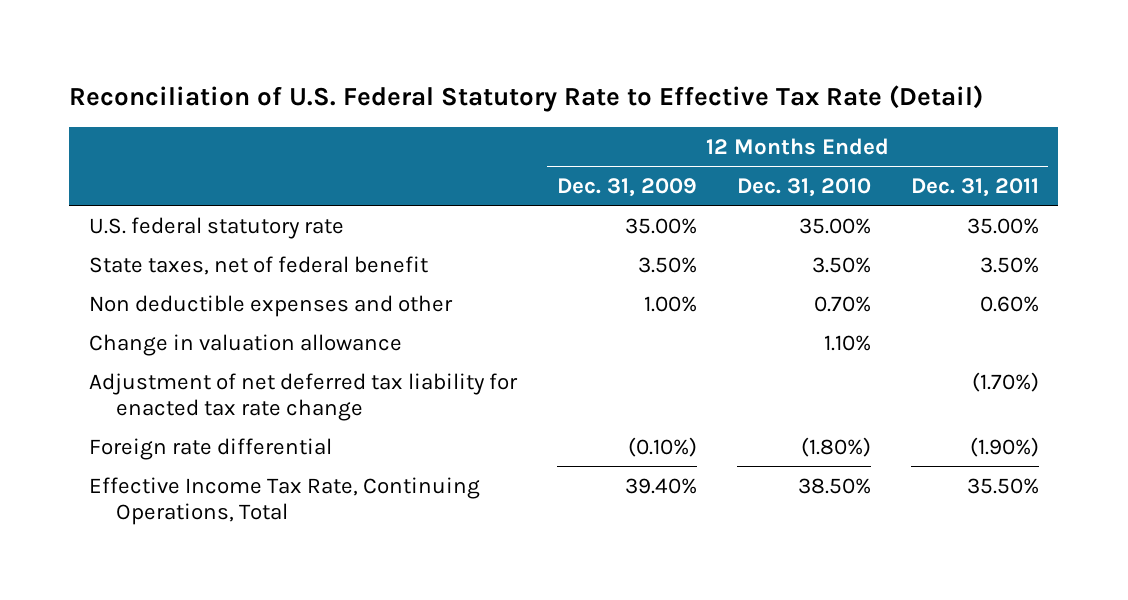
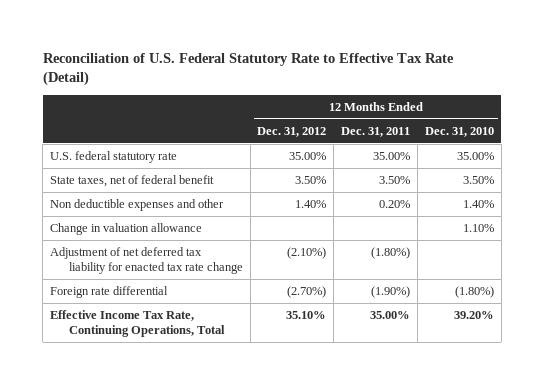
- | 12 Months Ended Dec. 31, 2009 | 12 Months Ended Dec. 31, 2010 | 12 Months Ended Dec. 31, 2011
+ | 12 Months Ended Dec. 31, 2012 | 12 Months Ended Dec. 31, 2011 | 12 Months Ended Dec. 31, 2010
- Non deductible expenses and other | 1.00% | 0.70% | 0.60%
+ Non deductible expenses and other | 1.40% | 0.20% | 1.40%
- Adjustment of net deferred tax liability for enacted tax rate change | | | (1.70%)
+ Adjustment of net deferred tax liability for enacted tax rate change | (2.10%) | (1.80%) |
- Effective Income Tax Rate, Continuing Operations, Total | 39.40% | 38.50% | 35.50%
+ Effective Income Tax Rate, Continuing Operations, Total | 35.10% | 35.00% | 39.20%

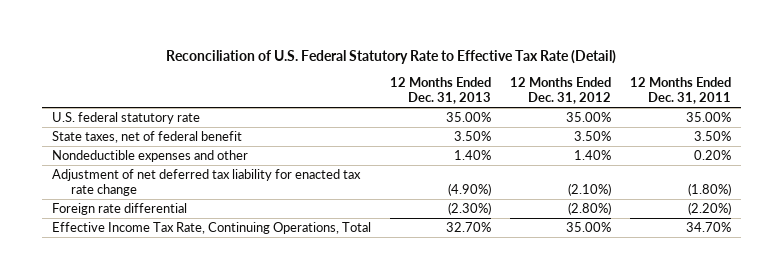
- | 12 Months Ended Dec. 31, 2012 | 12 Months Ended Dec. 31, 2011 | 12 Months Ended Dec. 31, 2010
+ | 12 Months Ended Dec. 31, 2013 | 12 Months Ended Dec. 31, 2012 | 12 Months Ended Dec. 31, 2011
- Non deductible expenses and other | 1.40% | 0.20% | 1.40%
- Change in valuation allowance | | | 1.10%
+ Nondeductible expenses and other | 1.40% | 1.40% | 0.20%
- Foreign rate differential | (2.70%) | (1.90%) | (1.80%)
- Effective Income Tax Rate, Continuing Operations, Total | 35.10% | 35.00% | 39.20%
+ Foreign rate differential | (2.30%) | (2.80%) | (2.20%)
+ Effective Income Tax Rate, Continuing Operations, Total | 32.70% | 35.00% | 34.70%

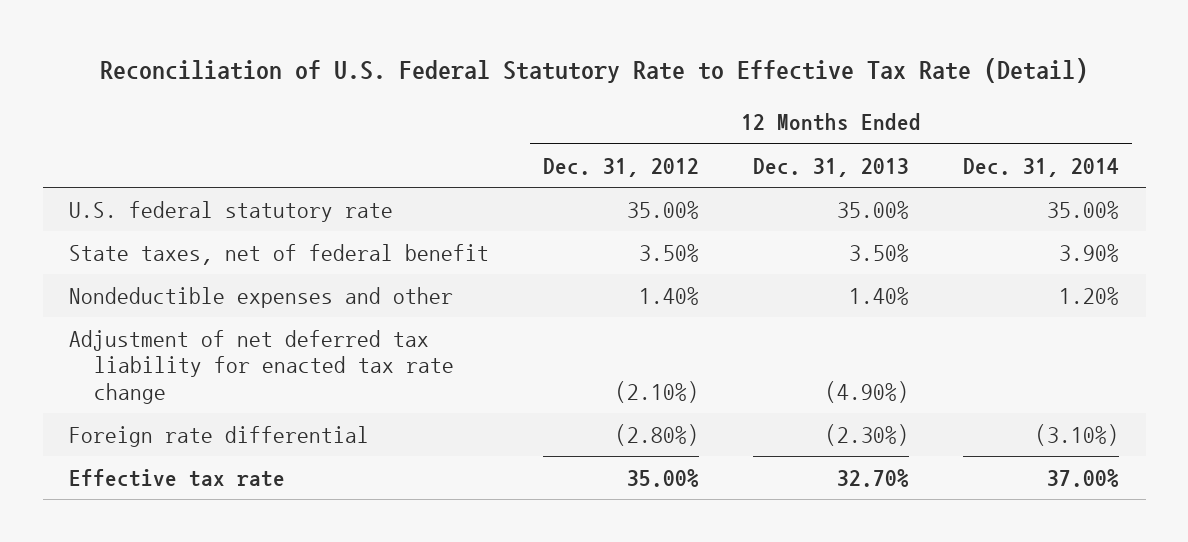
- | 12 Months Ended Dec. 31, 2013 | 12 Months Ended Dec. 31, 2012 | 12 Months Ended Dec. 31, 2011
+ | 12 Months Ended Dec. 31, 2012 | 12 Months Ended Dec. 31, 2013 | 12 Months Ended Dec. 31, 2014
- Effective Income Tax Rate, Continuing Operations, Total | 32.70% | 35.00% | 34.70%
+ Effective tax rate | 35.00% | 32.70% | 37.00%

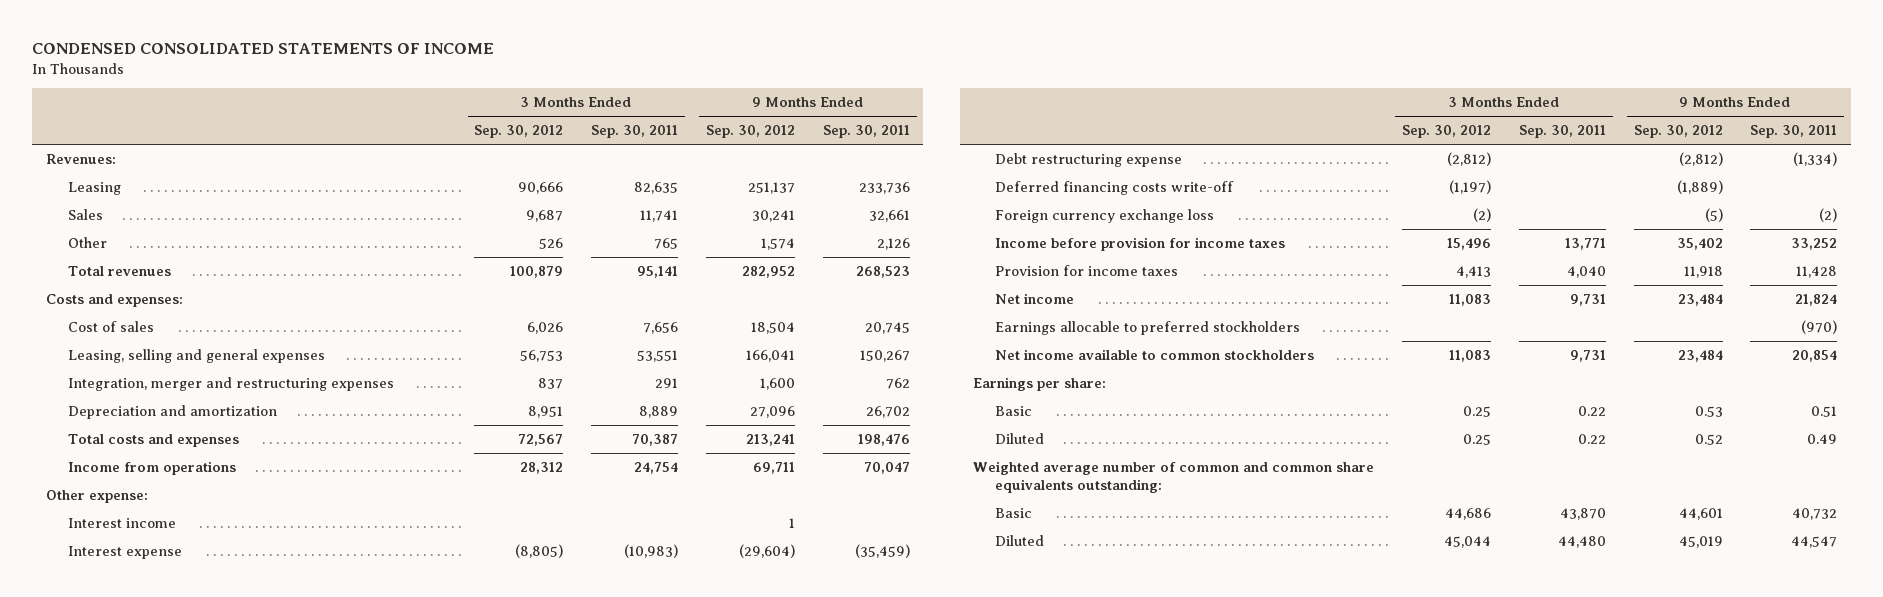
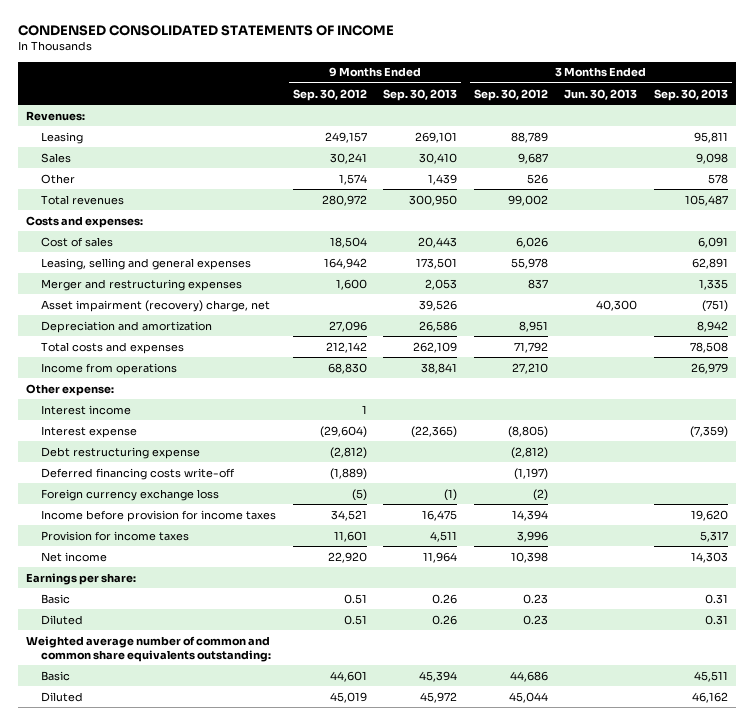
- | 3 Months Ended Sep. 30, 2012 | 3 Months Ended Sep. 30, 2011 | 9 Months Ended Sep. 30, 2012 | 9 Months Ended Sep. 30, 2011
+ | 9 Months Ended Sep. 30, 2012 | 9 Months Ended Sep. 30, 2013 | 3 Months Ended Sep. 30, 2012 | 3 Months Ended Jun. 30, 2013 | 3 Months Ended Sep. 30, 2013
- Leasing | 90,666 | 82,635 | 251,137 | 233,736
+ Leasing | 249,157 | 269,101 | 88,789 | | 95,811
- Total revenues | 100,879 | 95,141 | 282,952 | 268,523
+ Total revenues | 280,972 | 300,950 | 99,002 | | 105,487
- Leasing, selling and general expenses | 56,753 | 53,551 | 166,041 | 150,267
- Integration, merger and restructuring expenses | 837 | 291 | 1,600 | 762
+ Leasing, selling and general expenses | 164,942 | 173,501 | 55,978 | | 62,891
+ Merger and restructuring expenses | 1,600 | 2,053 | 837 | | 1,335
+ Asset impairment (recovery) charge, net | | 39,526 | | 40,300 | (751)
- Total costs and expenses | 72,567 | 70,387 | 213,241 | 198,476
- Income from operations | 28,312 | 24,754 | 69,711 | 70,047
+ Total costs and expenses | 212,142 | 262,109 | 71,792 | | 78,508
+ Income from operations | 68,830 | 38,841 | 27,210 | | 26,979
- Income before provision for income taxes | 15,496 | 13,771 | 35,402 | 33,252
- Provision for income taxes | 4,413 | 4,040 | 11,918 | 11,428
- Net income | 11,083 | 9,731 | 23,484 | 21,824
- Earnings allocable to preferred stockholders | | | | (970)
- Net income available to common stockholders | 11,083 | 9,731 | 23,484 | 20,854
+ Income before provision for income taxes | 34,521 | 16,475 | 14,394 | | 19,620
+ Provision for income taxes | 11,601 | 4,511 | 3,996 | | 5,317
+ Net income | 22,920 | 11,964 | 10,398 | | 14,303
- Basic | 0.25 | 0.22 | 0.53 | 0.51
- Diluted | 0.25 | 0.22 | 0.52 | 0.49
+ Basic | 0.51 | 0.26 | 0.23 | | 0.31
+ Diluted | 0.51 | 0.26 | 0.23 | | 0.31

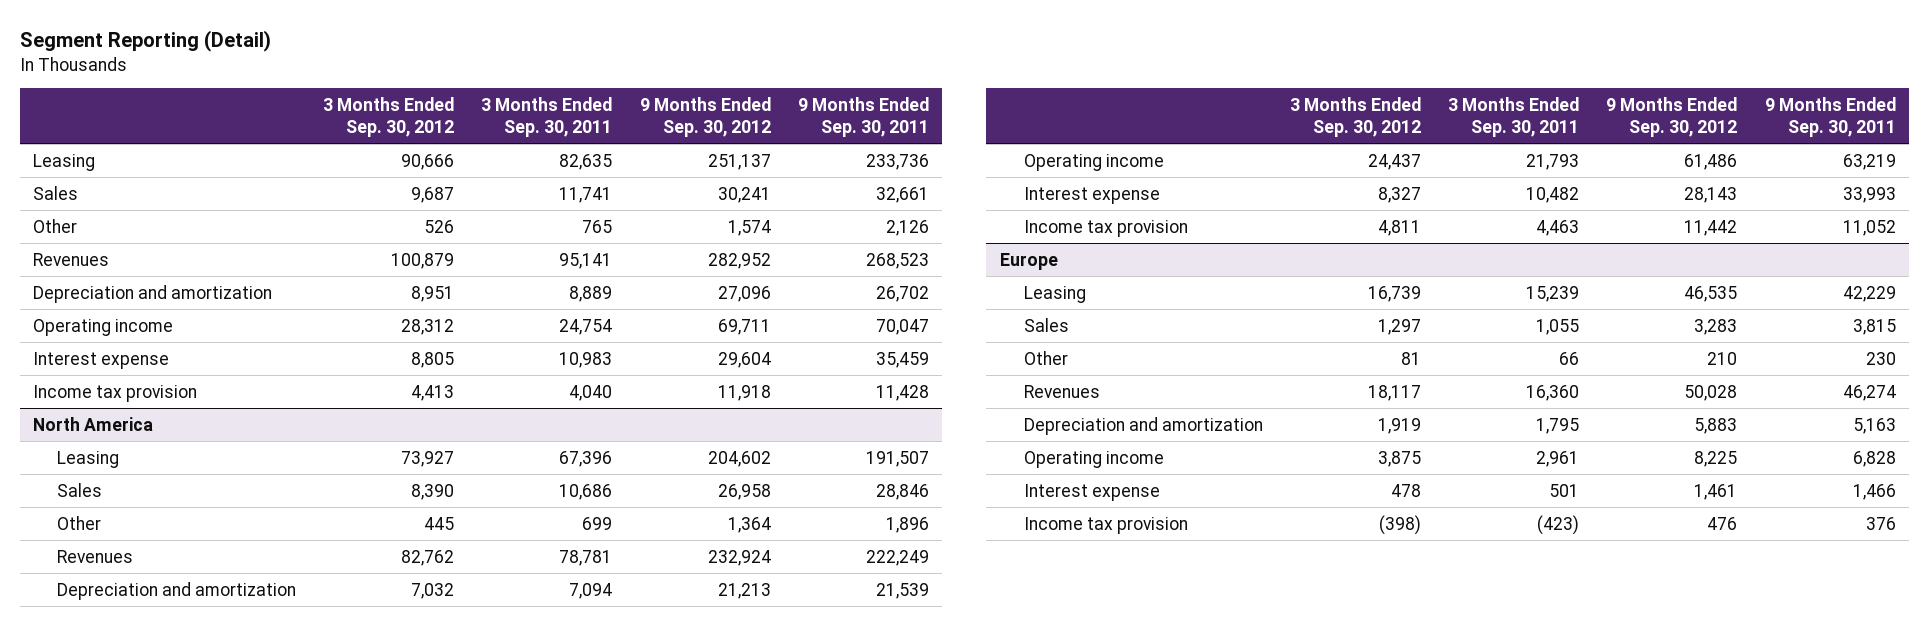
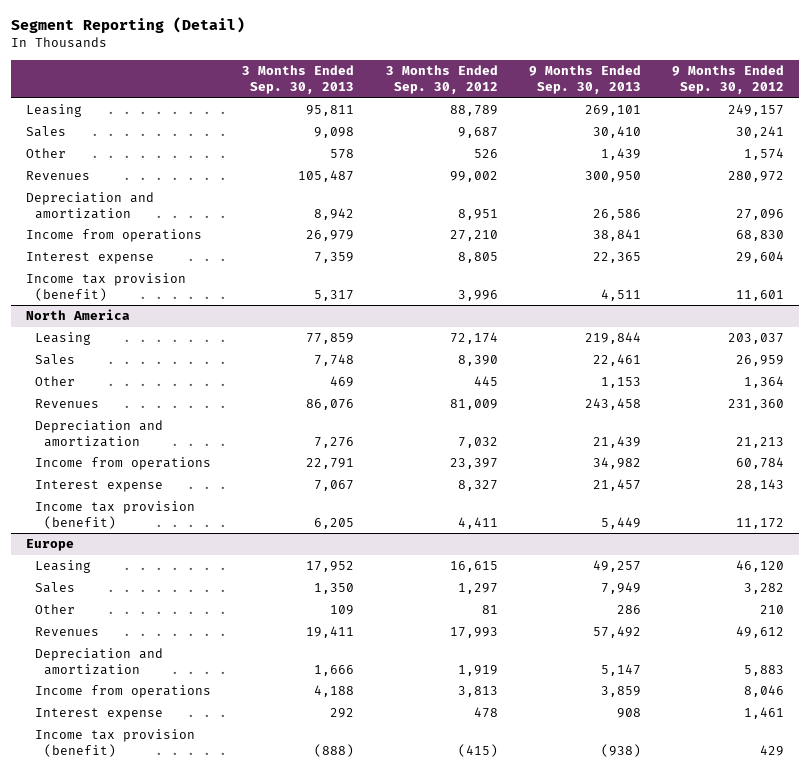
- | 3 Months Ended Sep. 30, 2012 | 3 Months Ended Sep. 30, 2011 | 9 Months Ended Sep. 30, 2012 | 9 Months Ended Sep. 30, 2011
+ | 3 Months Ended Sep. 30, 2013 | 3 Months Ended Sep. 30, 2012 | 9 Months Ended Sep. 30, 2013 | 9 Months Ended Sep. 30, 2012
- Leasing | 90,666 | 82,635 | 251,137 | 233,736
+ Leasing | 95,811 | 88,789 | 269,101 | 249,157
- Revenues | 100,879 | 95,141 | 282,952 | 268,523
+ Revenues | 105,487 | 99,002 | 300,950 | 280,972
- Operating income | 28,312 | 24,754 | 69,711 | 70,047
+ Income from operations | 26,979 | 27,210 | 38,841 | 68,830
- Income tax provision | 4,413 | 4,040 | 11,918 | 11,428
+ Income tax provision (benefit) | 5,317 | 3,996 | 4,511 | 11,601
@ North America
- Leasing | 73,927 | 67,396 | 204,602 | 191,507
- Sales | 8,390 | 10,686 | 26,958 | 28,846
+ Leasing | 77,859 | 72,174 | 219,844 | 203,037
+ Sales | 7,748 | 8,390 | 22,461 | 26,959
- Revenues | 82,762 | 78,781 | 232,924 | 222,249
+ Revenues | 86,076 | 81,009 | 243,458 | 231,360
- Operating income | 24,437 | 21,793 | 61,486 | 63,219
+ Income from operations | 22,791 | 23,397 | 34,982 | 60,784
- Income tax provision | 4,811 | 4,463 | 11,442 | 11,052
+ Income tax provision (benefit) | 6,205 | 4,411 | 5,449 | 11,172
@ Europe
- Leasing | 16,739 | 15,239 | 46,535 | 42,229
- Sales | 1,297 | 1,055 | 3,283 | 3,815
+ Leasing | 17,952 | 16,615 | 49,257 | 46,120
+ Sales | 1,350 | 1,297 | 7,949 | 3,282
- Revenues | 18,117 | 16,360 | 50,028 | 46,274
+ Revenues | 19,411 | 17,993 | 57,492 | 49,612
- Operating income | 3,875 | 2,961 | 8,225 | 6,828
+ Income from operations | 4,188 | 3,813 | 3,859 | 8,046
- Income tax provision | (398) | (423) | 476 | 376
+ Income tax provision (benefit) | (888) | (415) | (938) | 429

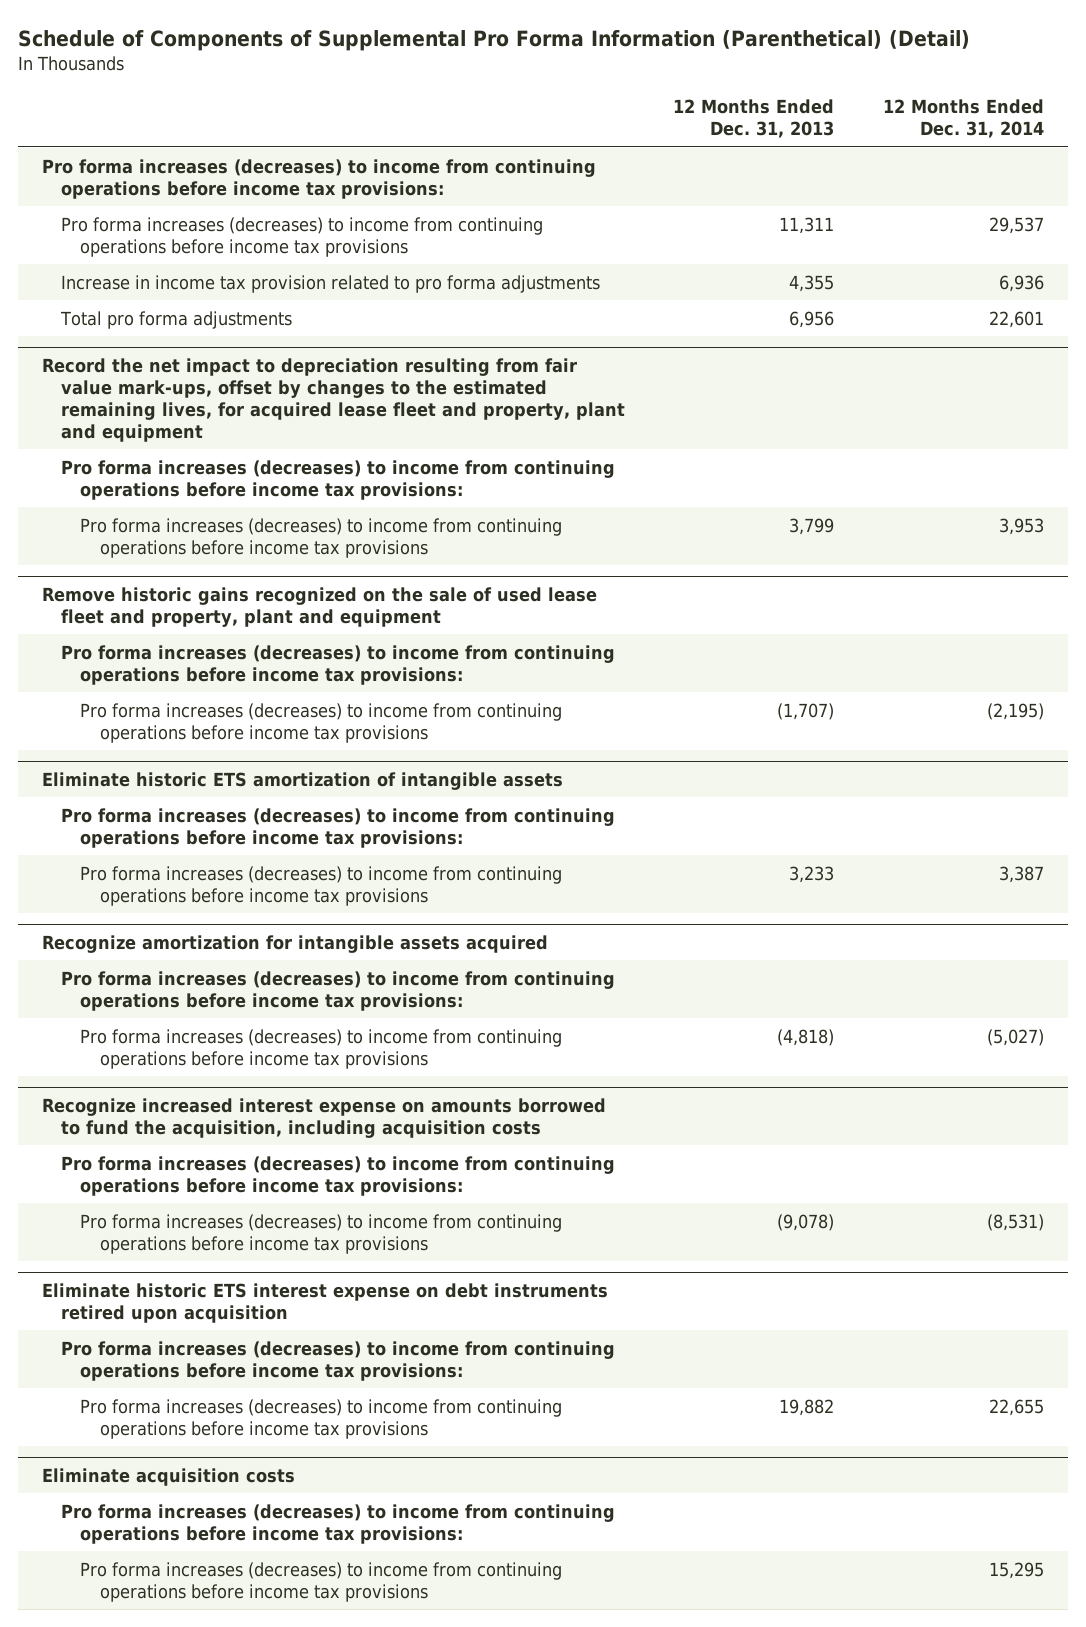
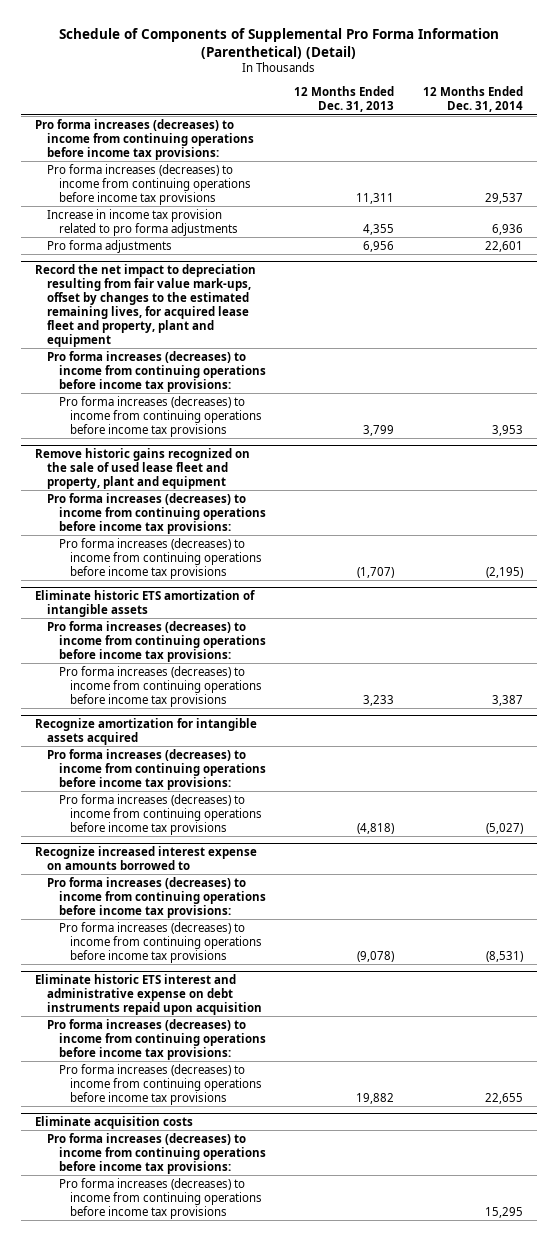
- Total pro forma adjustments | 6,956 | 22,601
+ Pro forma adjustments | 6,956 | 22,601
- Recognize increased interest expense on amounts borrowed to fund the acquisition, including acquisition costs
+ Recognize increased interest expense on amounts borrowed to
- Eliminate historic ETS interest expense on debt instruments retired upon acquisition
+ Eliminate historic ETS interest and administrative expense on debt instruments repaid upon acquisition

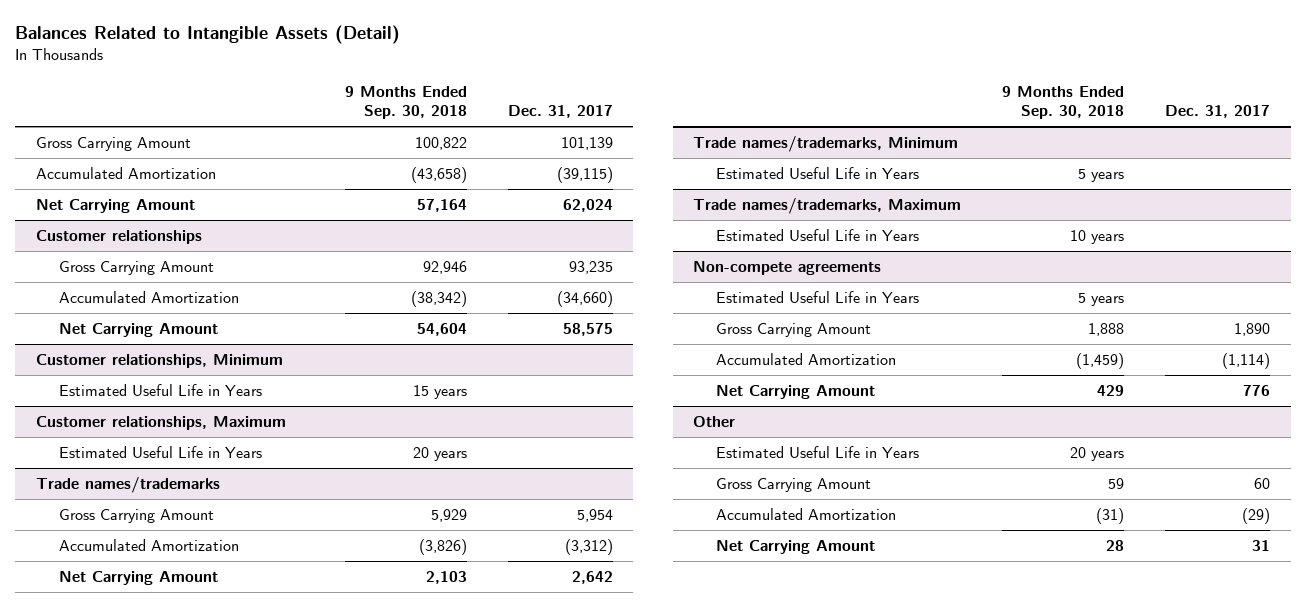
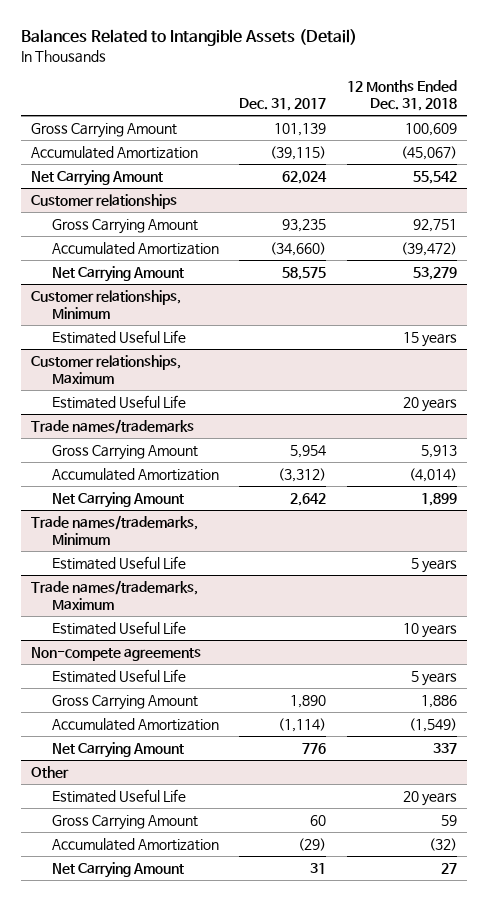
- | 9 Months Ended Sep. 30, 2018 | Dec. 31, 2017
+ | Dec. 31, 2017 | 12 Months Ended Dec. 31, 2018
@ Customer relationships, Minimum
- Estimated Useful Life in Years | 15 years |
+ Estimated Useful Life | | 15 years
@ Customer relationships, Maximum
- Estimated Useful Life in Years | 20 years |
+ Estimated Useful Life | | 20 years
@ Trade names/trademarks, Minimum
- Estimated Useful Life in Years | 5 years |
+ Estimated Useful Life | | 5 years
@ Trade names/trademarks, Maximum
- Estimated Useful Life in Years | 10 years |
+ Estimated Useful Life | | 10 years
@ Non-compete agreements
- Estimated Useful Life in Years | 5 years |
+ Estimated Useful Life | | 5 years
@ Other
- Estimated Useful Life in Years | 20 years |
+ Estimated Useful Life | | 20 years

